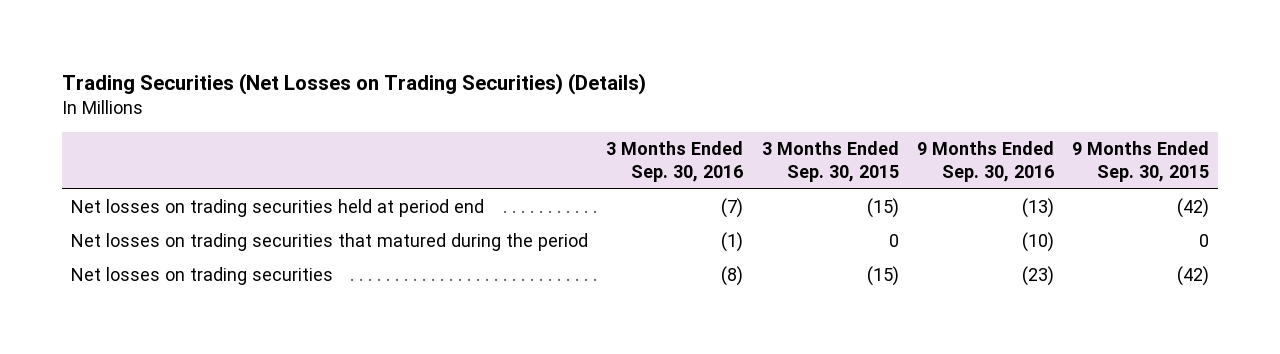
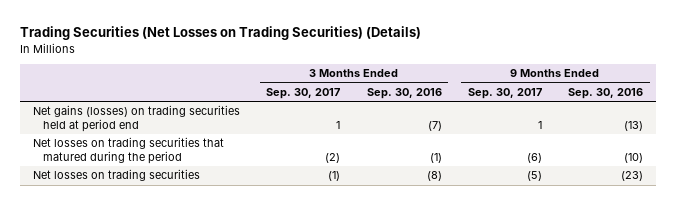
- | 3 Months Ended Sep. 30, 2016 | 3 Months Ended Sep. 30, 2015 | 9 Months Ended Sep. 30, 2016 | 9 Months Ended Sep. 30, 2015
+ | 3 Months Ended Sep. 30, 2017 | 3 Months Ended Sep. 30, 2016 | 9 Months Ended Sep. 30, 2017 | 9 Months Ended Sep. 30, 2016
- Net losses on trading securities held at period end | (7) | (15) | (13) | (42)
+ Net gains (losses) on trading securities held at period end | 1 | (7) | 1 | (13)

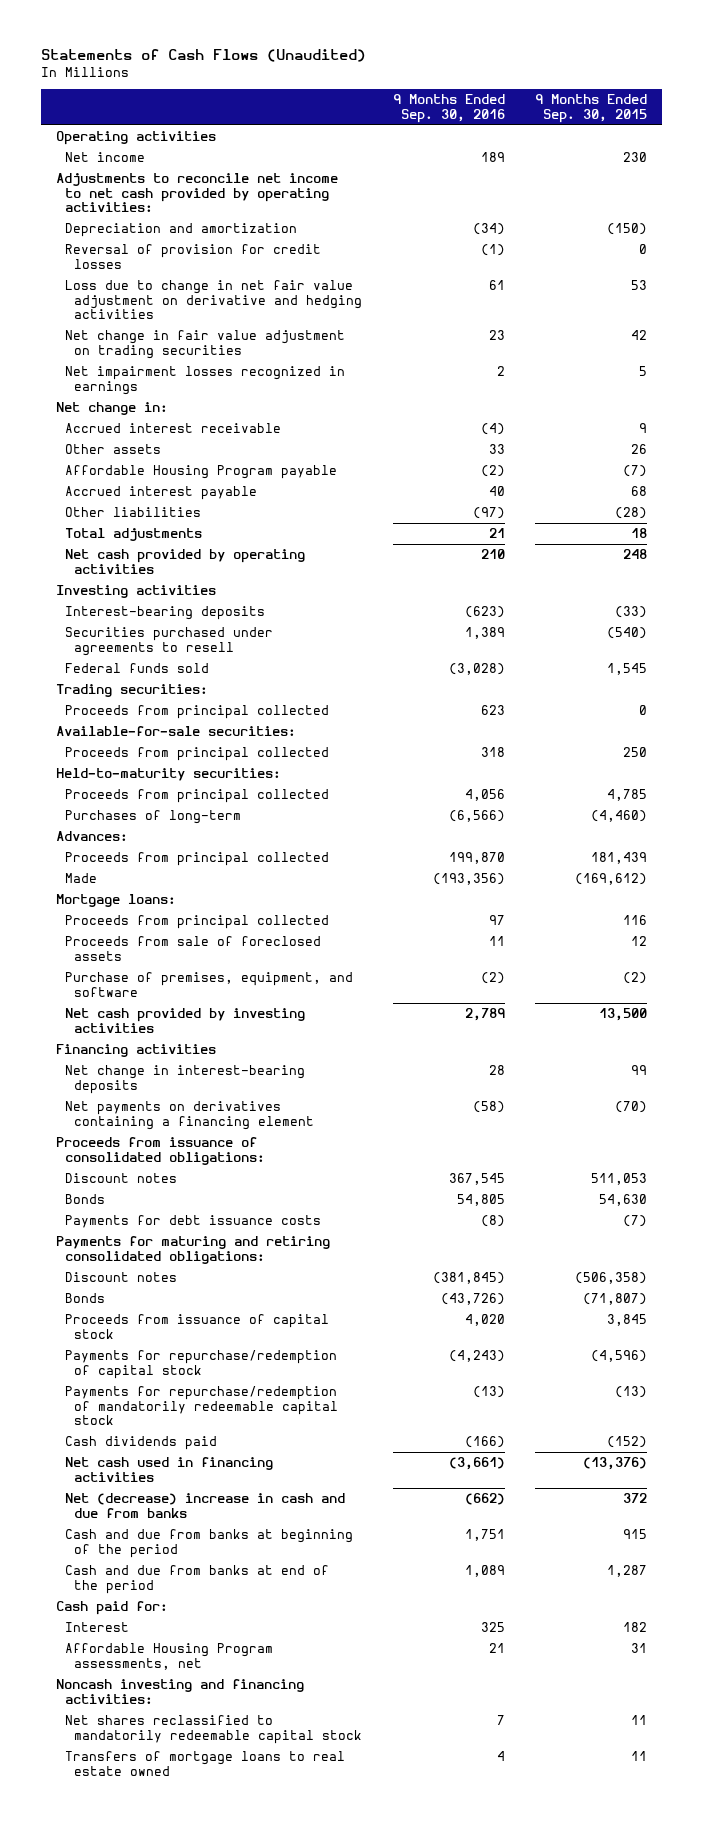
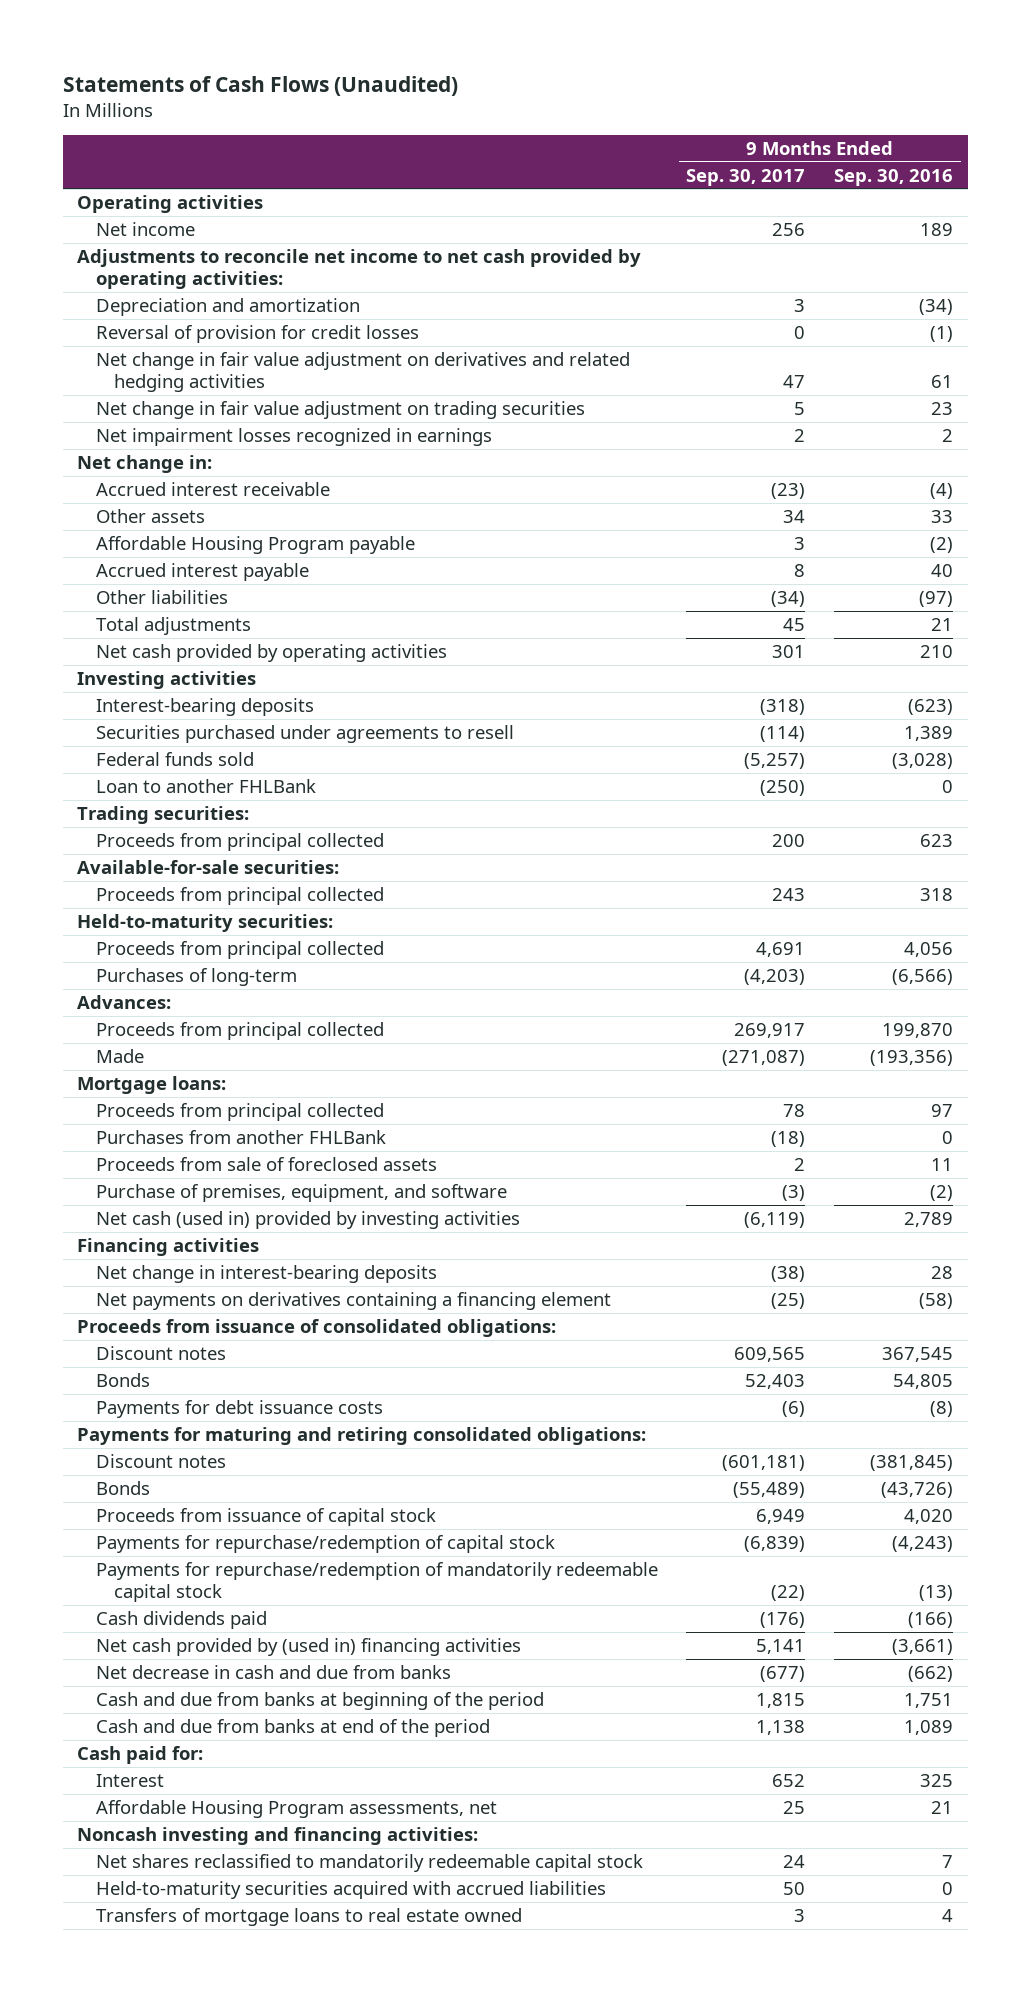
- | 9 Months Ended Sep. 30, 2016 | 9 Months Ended Sep. 30, 2015
+ | 9 Months Ended Sep. 30, 2017 | 9 Months Ended Sep. 30, 2016
- Loss due to change in net fair value adjustment on derivative and hedging activities | 61 | 53
+ Net change in fair value adjustment on derivatives and related hedging activities | 47 | 61
+ Loan to another FHLBank | (250) | 0
+ Purchases from another FHLBank | (18) | 0
- Net cash provided by investing activities | 2,789 | 13,500
+ Net cash (used in) provided by investing activities | (6,119) | 2,789
- Net cash used in financing activities | (3,661) | (13,376)
- Net (decrease) increase in cash and due from banks | (662) | 372
+ Net cash provided by (used in) financing activities | 5,141 | (3,661)
+ Net decrease in cash and due from banks | (677) | (662)
+ Held-to-maturity securities acquired with accrued liabilities | 50 | 0

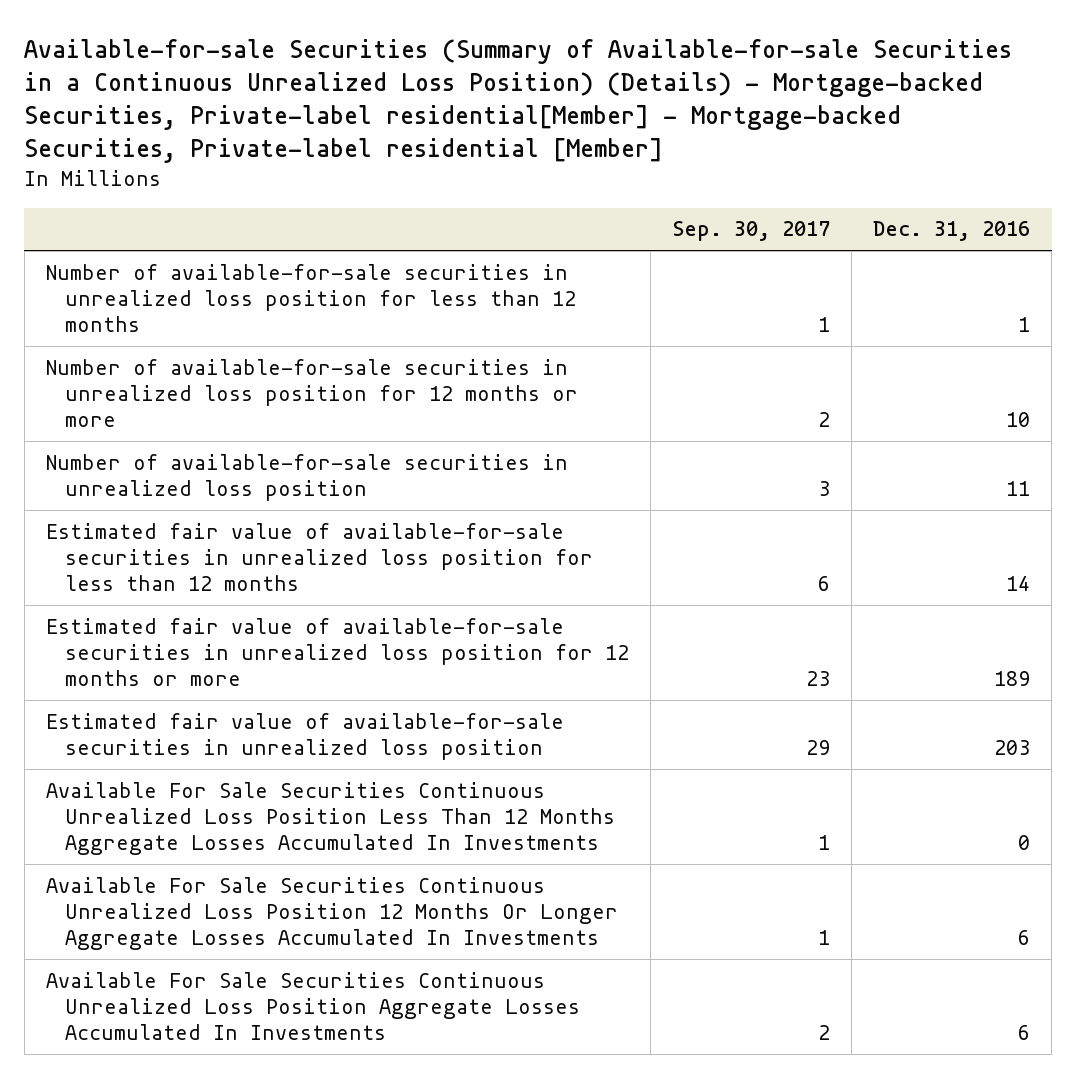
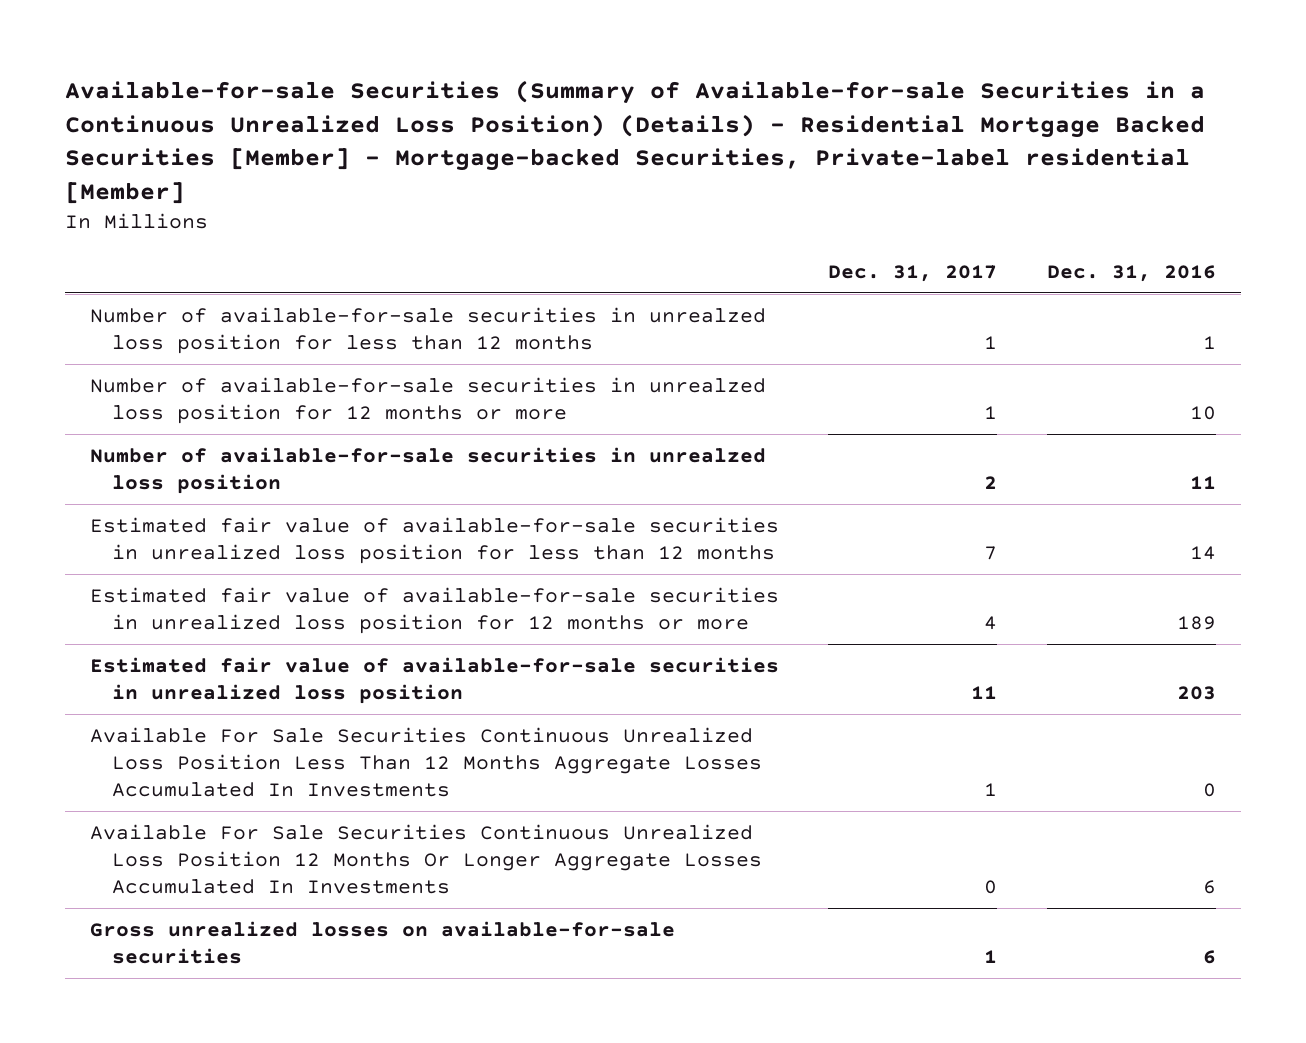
- Available-for-sale Securities (Summary of Available-for-sale Securities in a Continuous Unrealized Loss Position) (Details) - Mortgage-backed Securities, Private-label residential[Member] - Mortgage-backed Securities, Private-label residential [Member]
+ Available-for-sale Securities (Summary of Available-for-sale Securities in a Continuous Unrealized Loss Position) (Details) - Residential Mortgage Backed Securities [Member] - Mortgage-backed Securities, Private-label residential [Member]
- | Sep. 30, 2017 | Dec. 31, 2016
+ | Dec. 31, 2017 | Dec. 31, 2016
- Number of available-for-sale securities in unrealized loss position for less than 12 months | 1 | 1
- Number of available-for-sale securities in unrealized loss position for 12 months or more | 2 | 10
- Number of available-for-sale securities in unrealized loss position | 3 | 11
+ Number of available-for-sale securities in unrealzed loss position for less than 12 months | 1 | 1
+ Number of available-for-sale securities in unrealzed loss position for 12 months or more | 1 | 10
+ Number of available-for-sale securities in unrealzed loss position | 2 | 11
- Available For Sale Securities Continuous Unrealized Loss Position Aggregate Losses Accumulated In Investments | 2 | 6
+ Gross unrealized losses on available-for-sale securities | 1 | 6

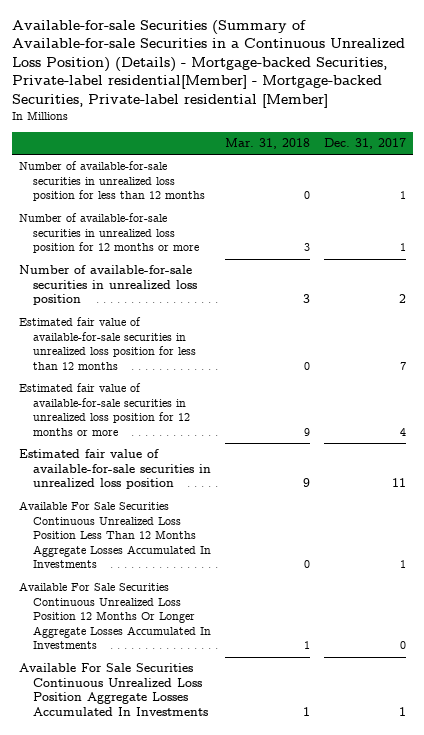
- Available-for-sale Securities (Summary of Available-for-sale Securities in a Continuous Unrealized Loss Position) (Details) - Residential Mortgage Backed Securities [Member] - Mortgage-backed Securities, Private-label residential [Member]
+ Available-for-sale Securities (Summary of Available-for-sale Securities in a Continuous Unrealized Loss Position) (Details) - Mortgage-backed Securities, Private-label residential[Member] - Mortgage-backed Securities, Private-label residential [Member]
- | Dec. 31, 2017 | Dec. 31, 2016
+ | Mar. 31, 2018 | Dec. 31, 2017
- Number of available-for-sale securities in unrealzed loss position for less than 12 months | 1 | 1
- Number of available-for-sale securities in unrealzed loss position for 12 months or more | 1 | 10
- Number of available-for-sale securities in unrealzed loss position | 2 | 11
+ Number of available-for-sale securities in unrealized loss position for less than 12 months | 0 | 1
+ Number of available-for-sale securities in unrealized loss position for 12 months or more | 3 | 1
+ Number of available-for-sale securities in unrealized loss position | 3 | 2
- Gross unrealized losses on available-for-sale securities | 1 | 6
+ Available For Sale Securities Continuous Unrealized Loss Position Aggregate Losses Accumulated In Investments | 1 | 1

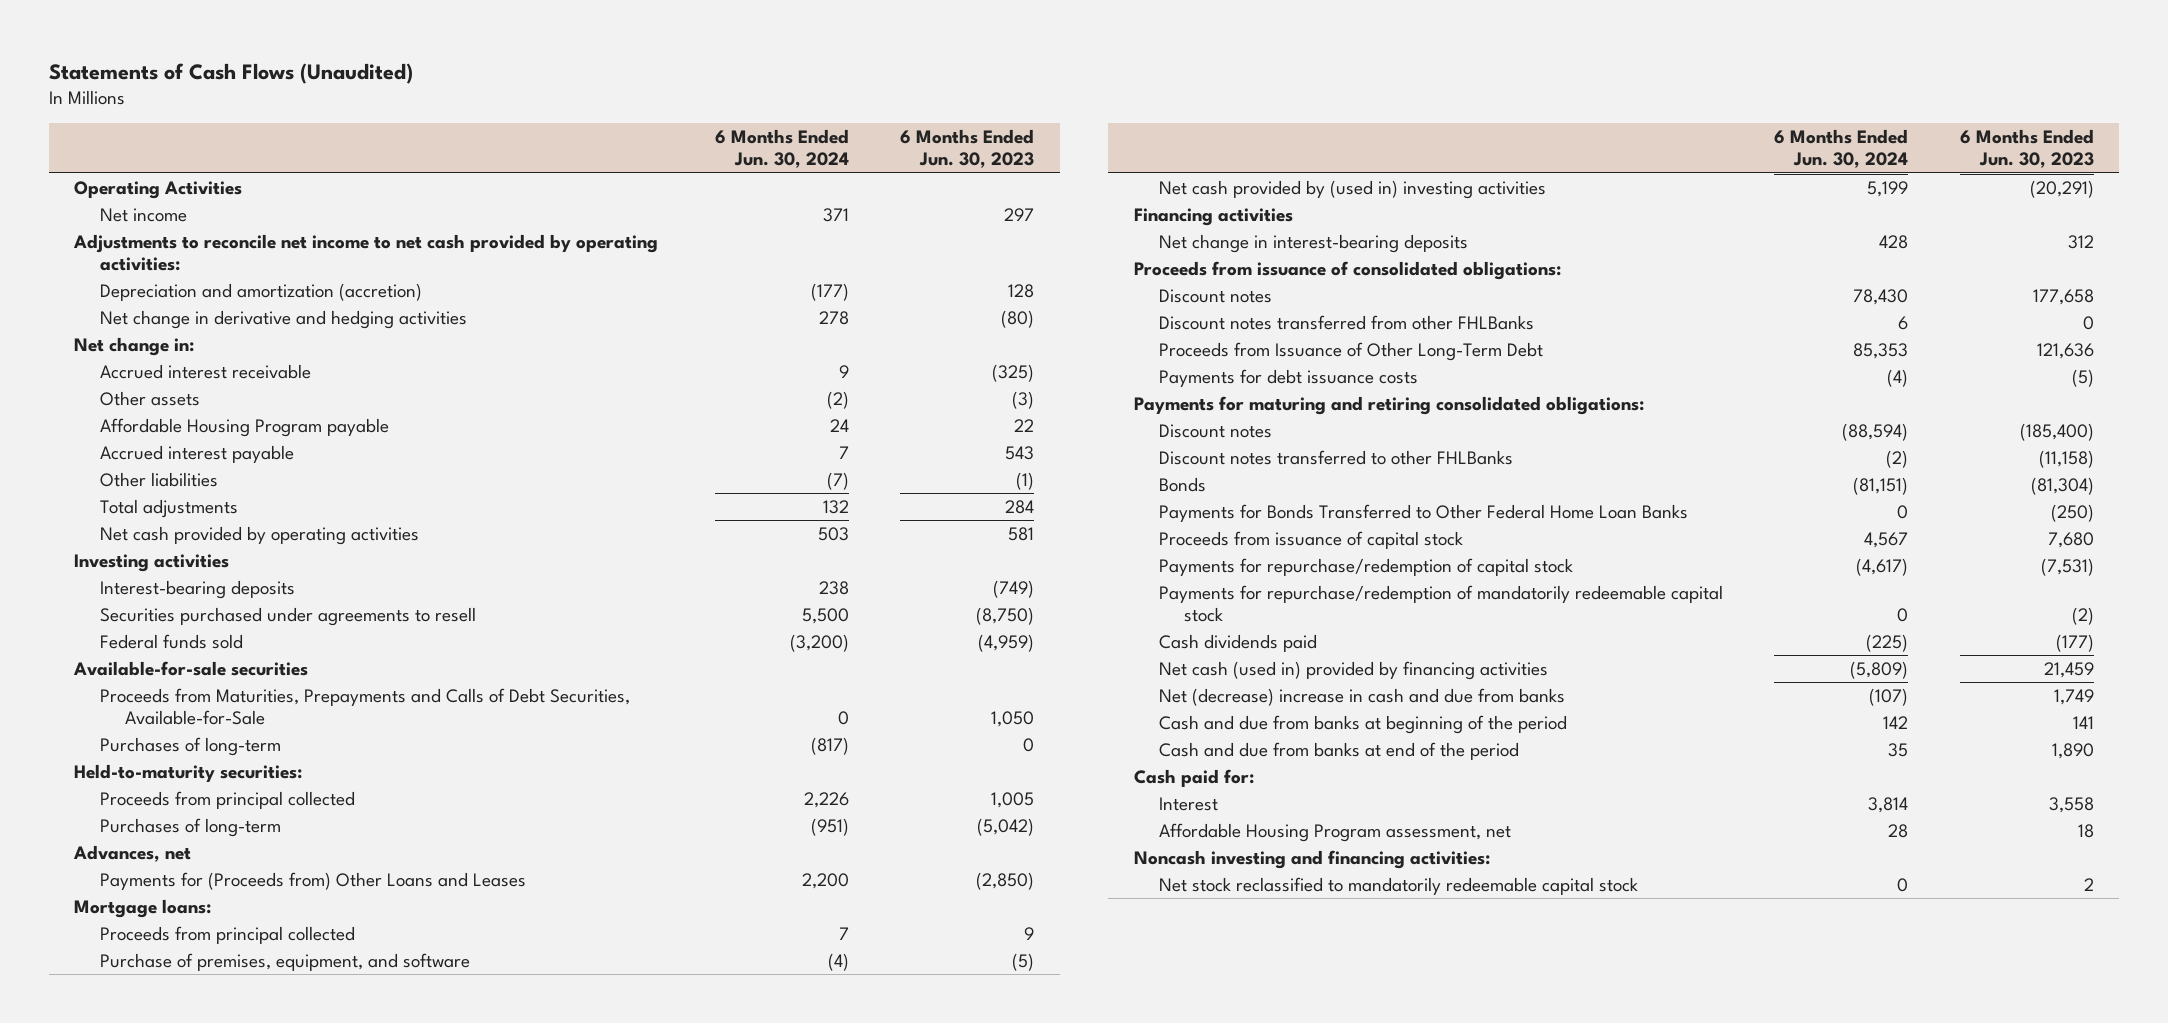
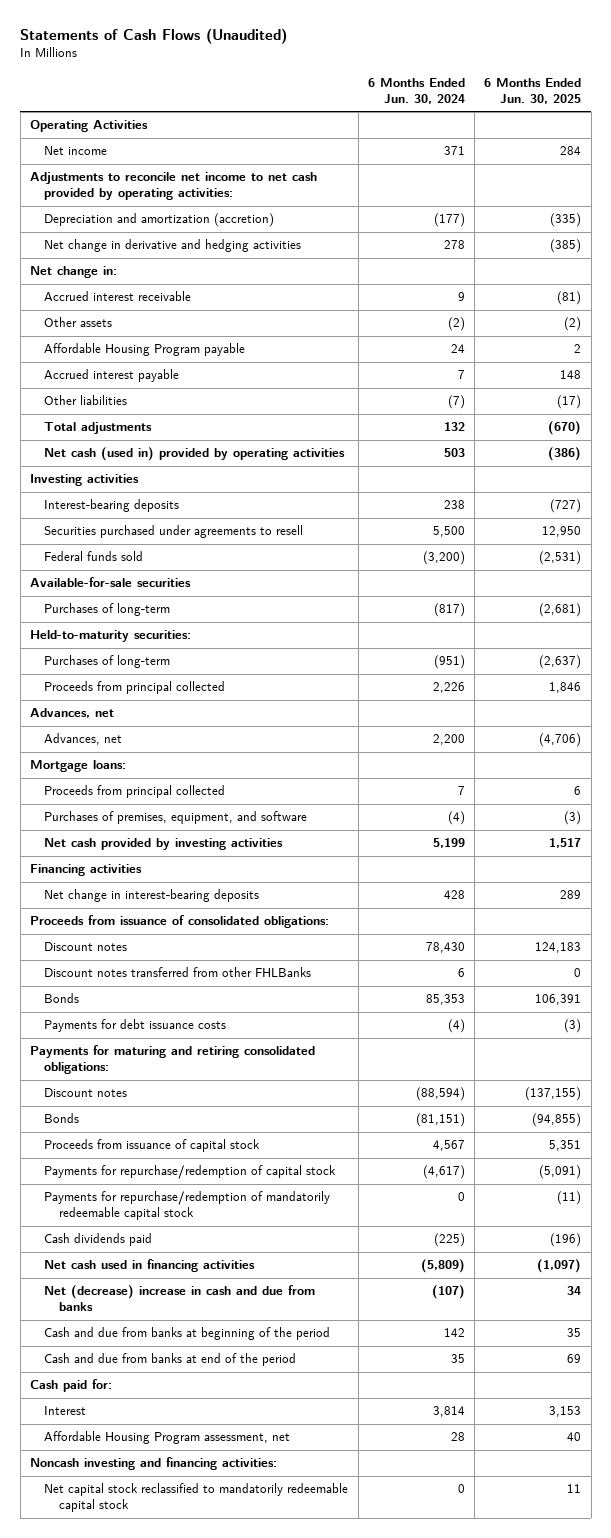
- | 6 Months Ended Jun. 30, 2024 | 6 Months Ended Jun. 30, 2023
+ | 6 Months Ended Jun. 30, 2024 | 6 Months Ended Jun. 30, 2025
- Net cash provided by operating activities | 503 | 581
+ Net cash (used in) provided by operating activities | 503 | (386)
- Proceeds from Maturities, Prepayments and Calls of Debt Securities, Available-for-Sale | 0 | 1,050
moved down: Proceeds from principal collected | 2,226 | 1,846
- Payments for (Proceeds from) Other Loans and Leases | 2,200 | (2,850)
+ Advances, net | 2,200 | (4,706)
- Purchase of premises, equipment, and software | (4) | (5)
- Net cash provided by (used in) investing activities | 5,199 | (20,291)
+ Purchases of premises, equipment, and software | (4) | (3)
+ Net cash provided by investing activities | 5,199 | 1,517
- Proceeds from Issuance of Other Long-Term Debt | 85,353 | 121,636
+ Bonds | 85,353 | 106,391
- Discount notes transferred to other FHLBanks | (2) | (11,158)
- Payments for Bonds Transferred to Other Federal Home Loan Banks | 0 | (250)
- Net cash (used in) provided by financing activities | (5,809) | 21,459
+ Net cash used in financing activities | (5,809) | (1,097)
- Net stock reclassified to mandatorily redeemable capital stock | 0 | 2
+ Net capital stock reclassified to mandatorily redeemable capital stock | 0 | 11

